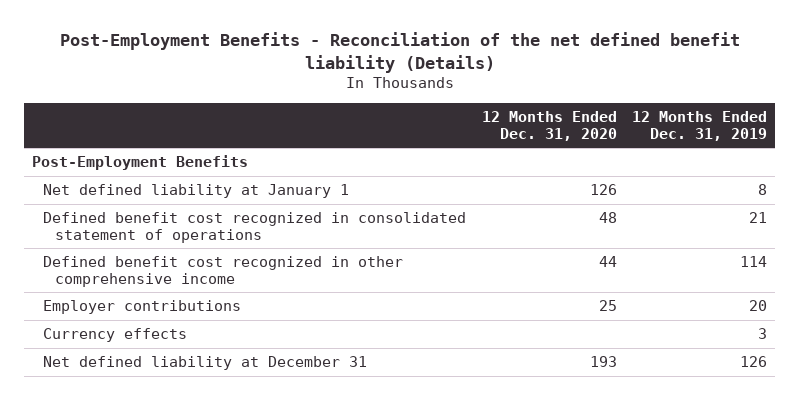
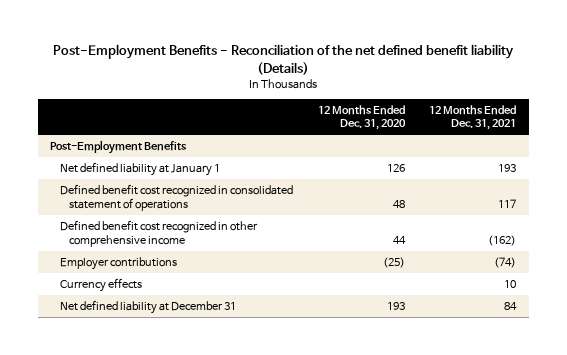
- | 12 Months Ended Dec. 31, 2020 | 12 Months Ended Dec. 31, 2019
+ | 12 Months Ended Dec. 31, 2020 | 12 Months Ended Dec. 31, 2021
- Employer contributions | 25 | 20
+ Employer contributions | (25) | (74)

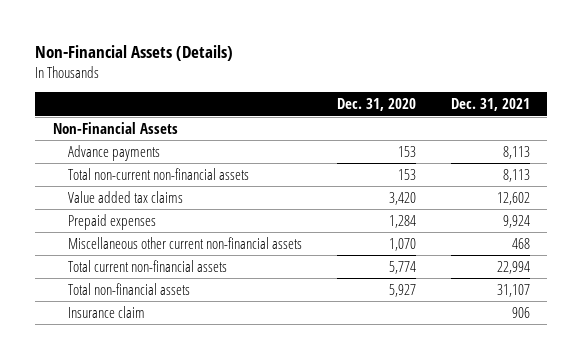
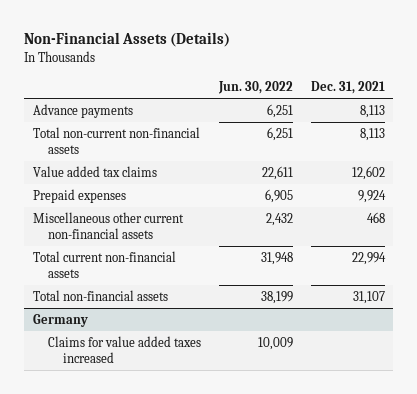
- | Dec. 31, 2020 | Dec. 31, 2021
+ | Jun. 30, 2022 | Dec. 31, 2021
- Non-Financial Assets
- Insurance claim | | 906
+ Germany
+ Claims for value added taxes increased | 10,009 |

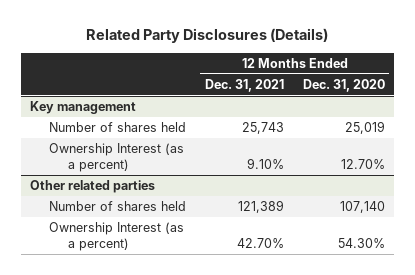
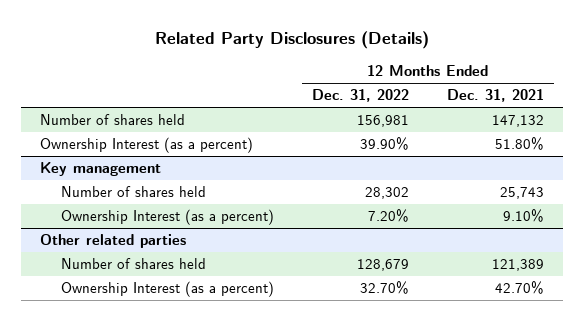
- | 12 Months Ended Dec. 31, 2021 | 12 Months Ended Dec. 31, 2020
+ | 12 Months Ended Dec. 31, 2022 | 12 Months Ended Dec. 31, 2021
+ Number of shares held | 156,981 | 147,132
+ Ownership Interest (as a percent) | 39.90% | 51.80%

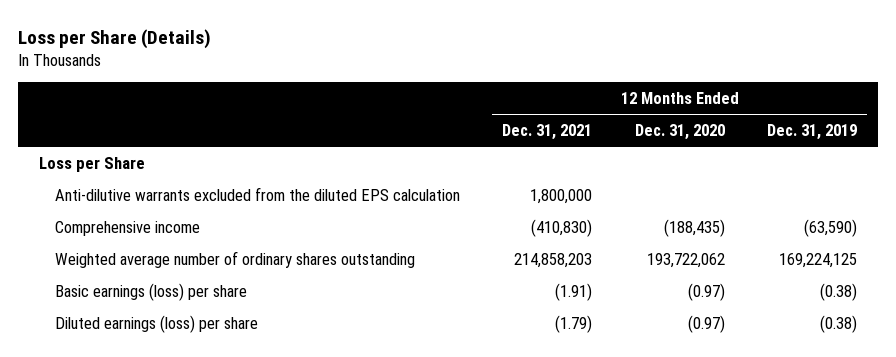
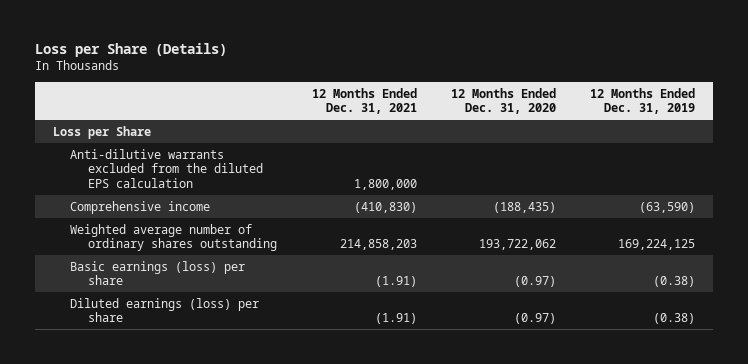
- Diluted earnings (loss) per share | (1.79) | (0.97) | (0.38)
+ Diluted earnings (loss) per share | (1.91) | (0.97) | (0.38)

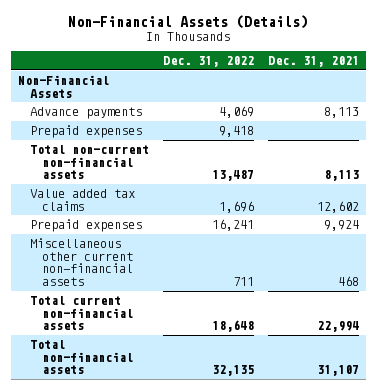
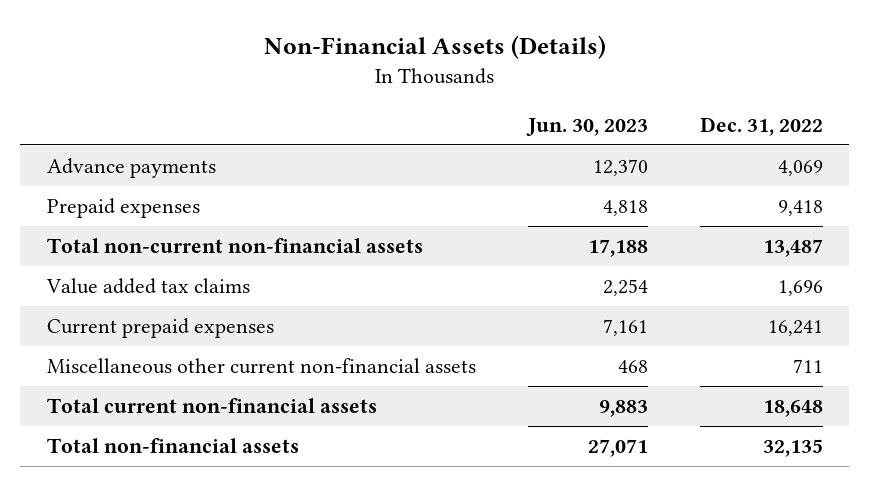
- | Dec. 31, 2022 | Dec. 31, 2021
+ | Jun. 30, 2023 | Dec. 31, 2022
- Non-Financial Assets
- Prepaid expenses | 16,241 | 9,924
+ Current prepaid expenses | 7,161 | 16,241

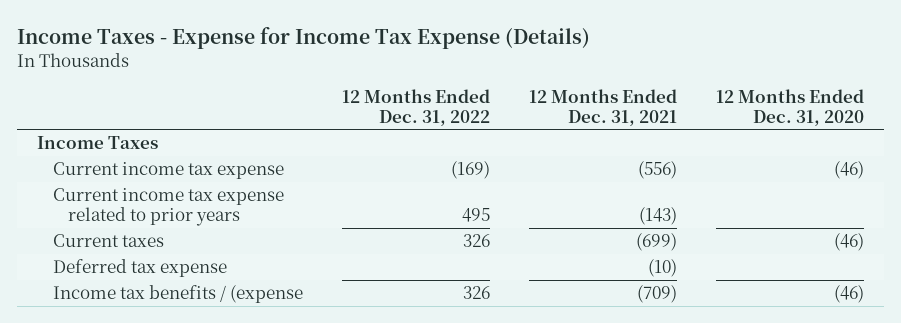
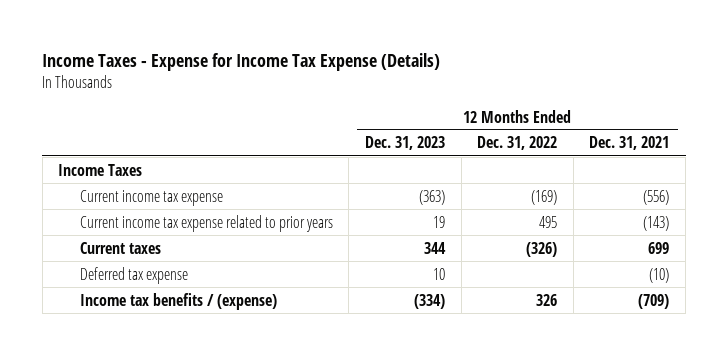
- | 12 Months Ended Dec. 31, 2022 | 12 Months Ended Dec. 31, 2021 | 12 Months Ended Dec. 31, 2020
+ | 12 Months Ended Dec. 31, 2023 | 12 Months Ended Dec. 31, 2022 | 12 Months Ended Dec. 31, 2021
- Current taxes | 326 | (699) | (46)
+ Current taxes | 344 | (326) | 699
- Income tax benefits / (expense | 326 | (709) | (46)
+ Income tax benefits / (expense) | (334) | 326 | (709)

